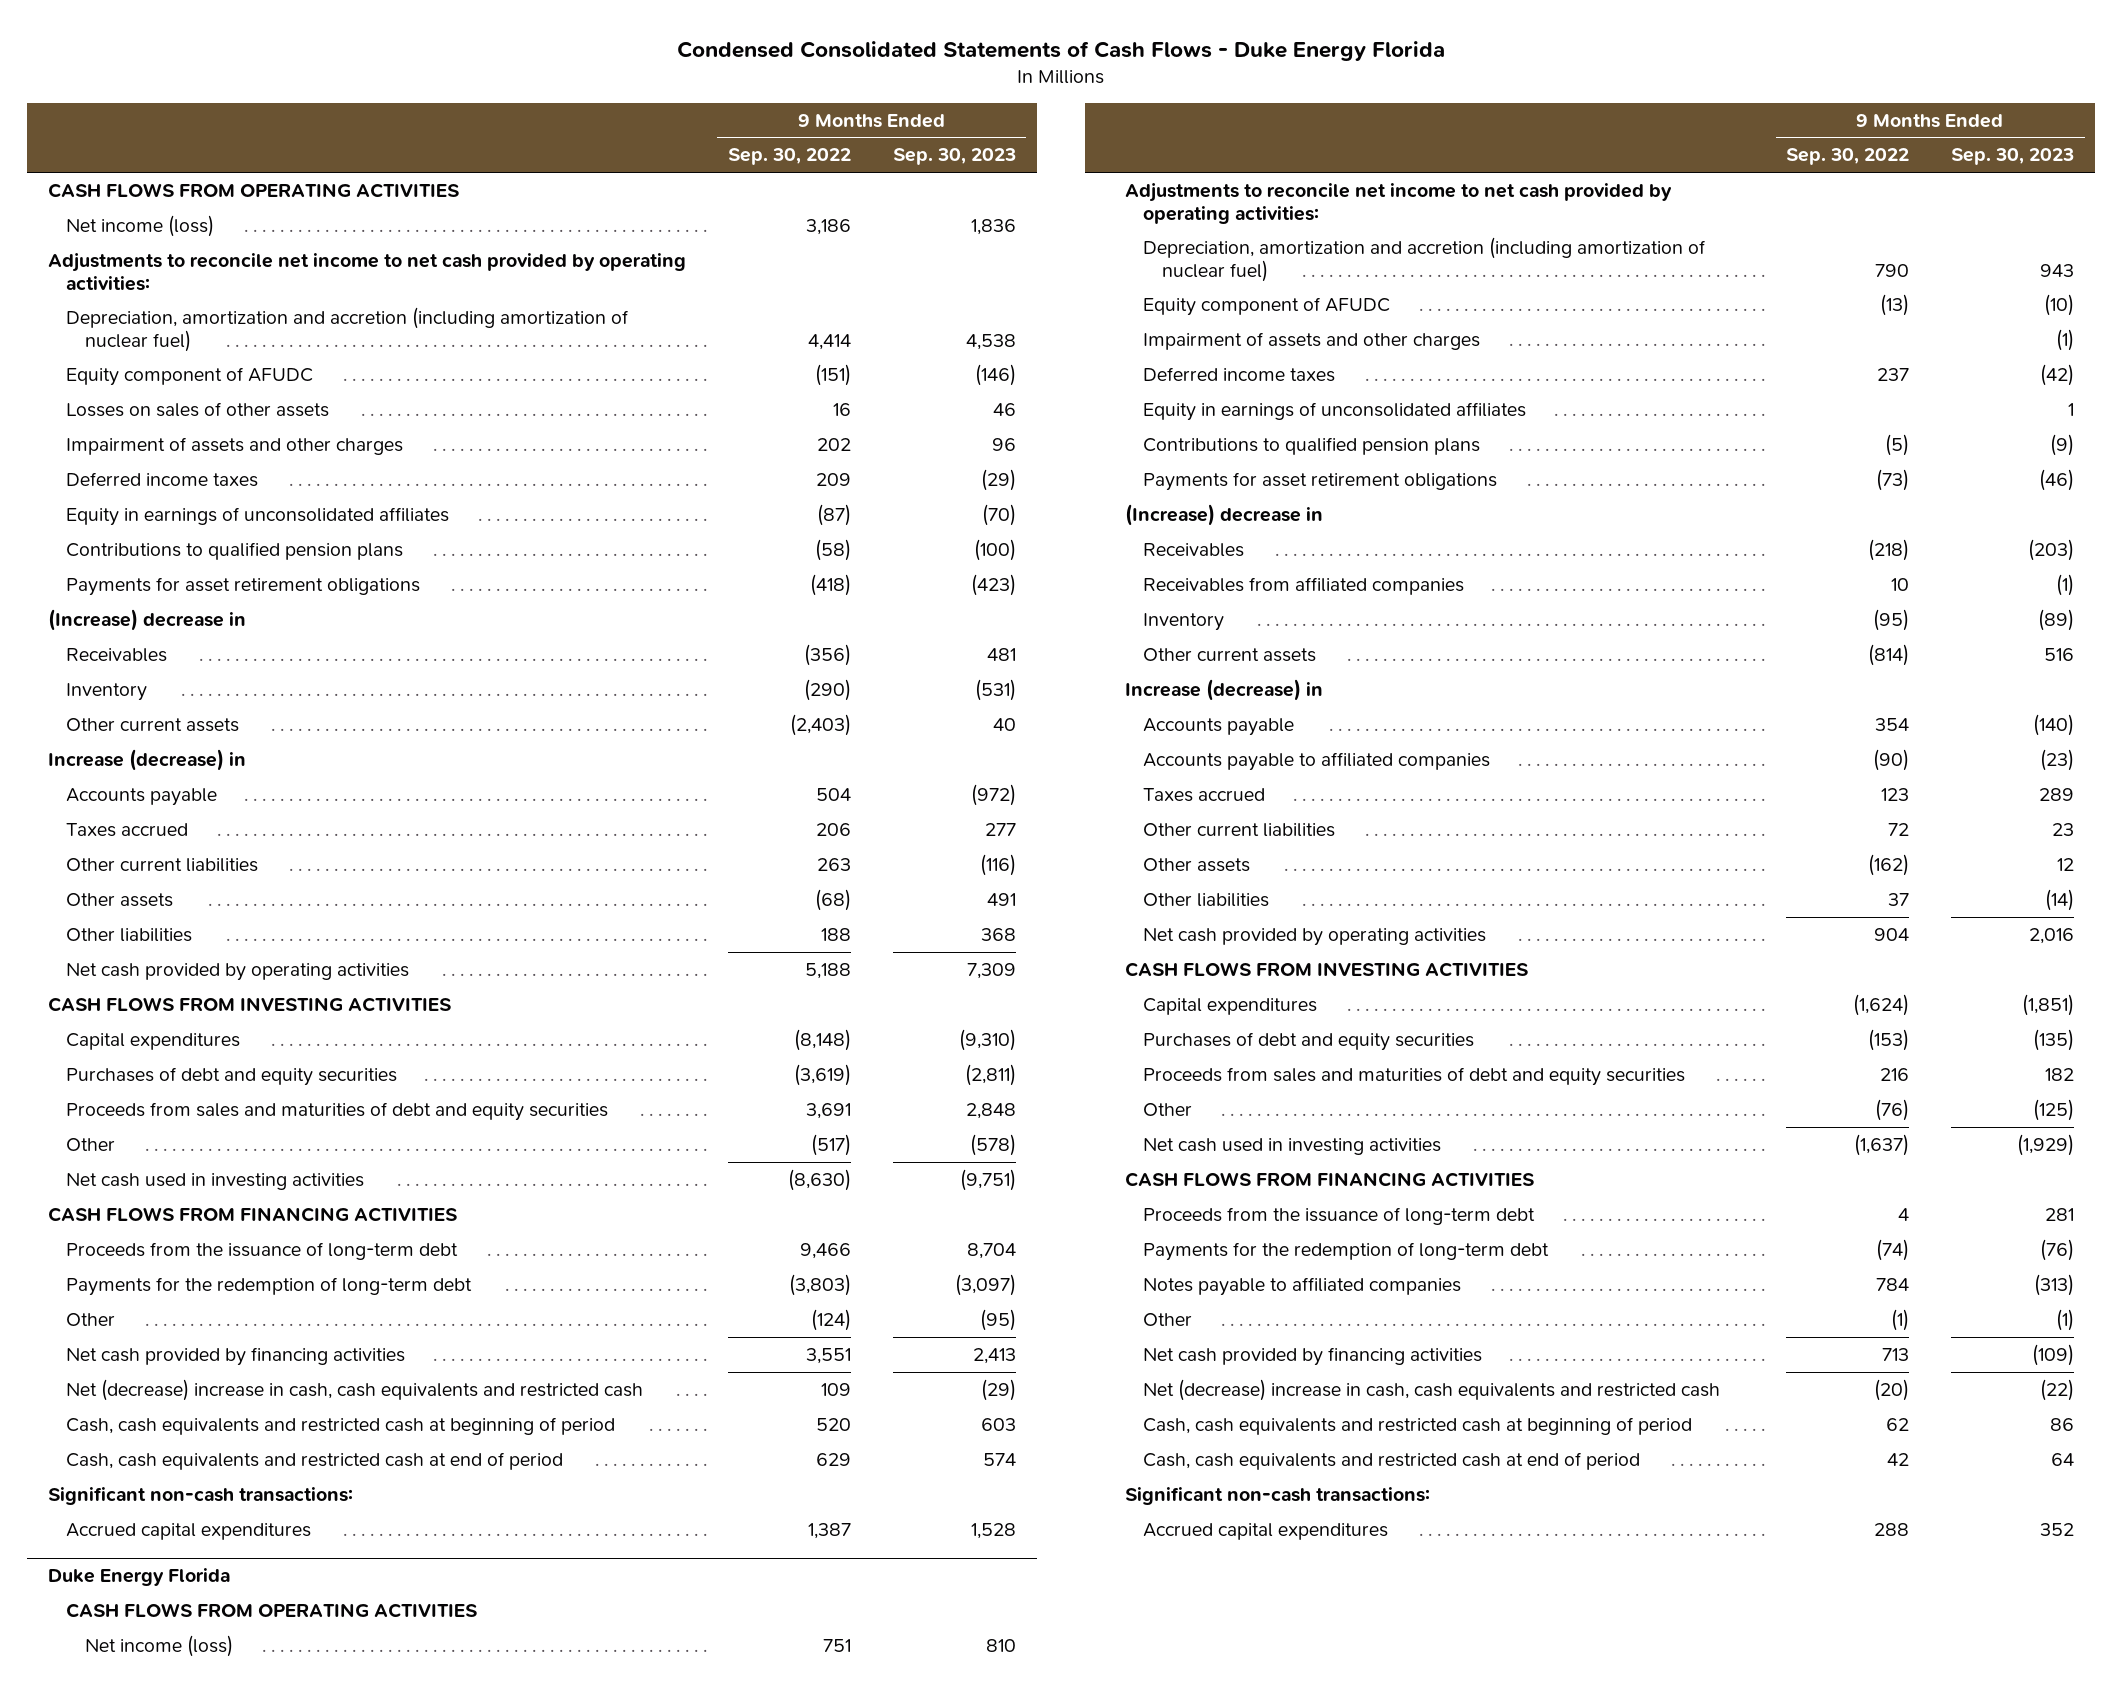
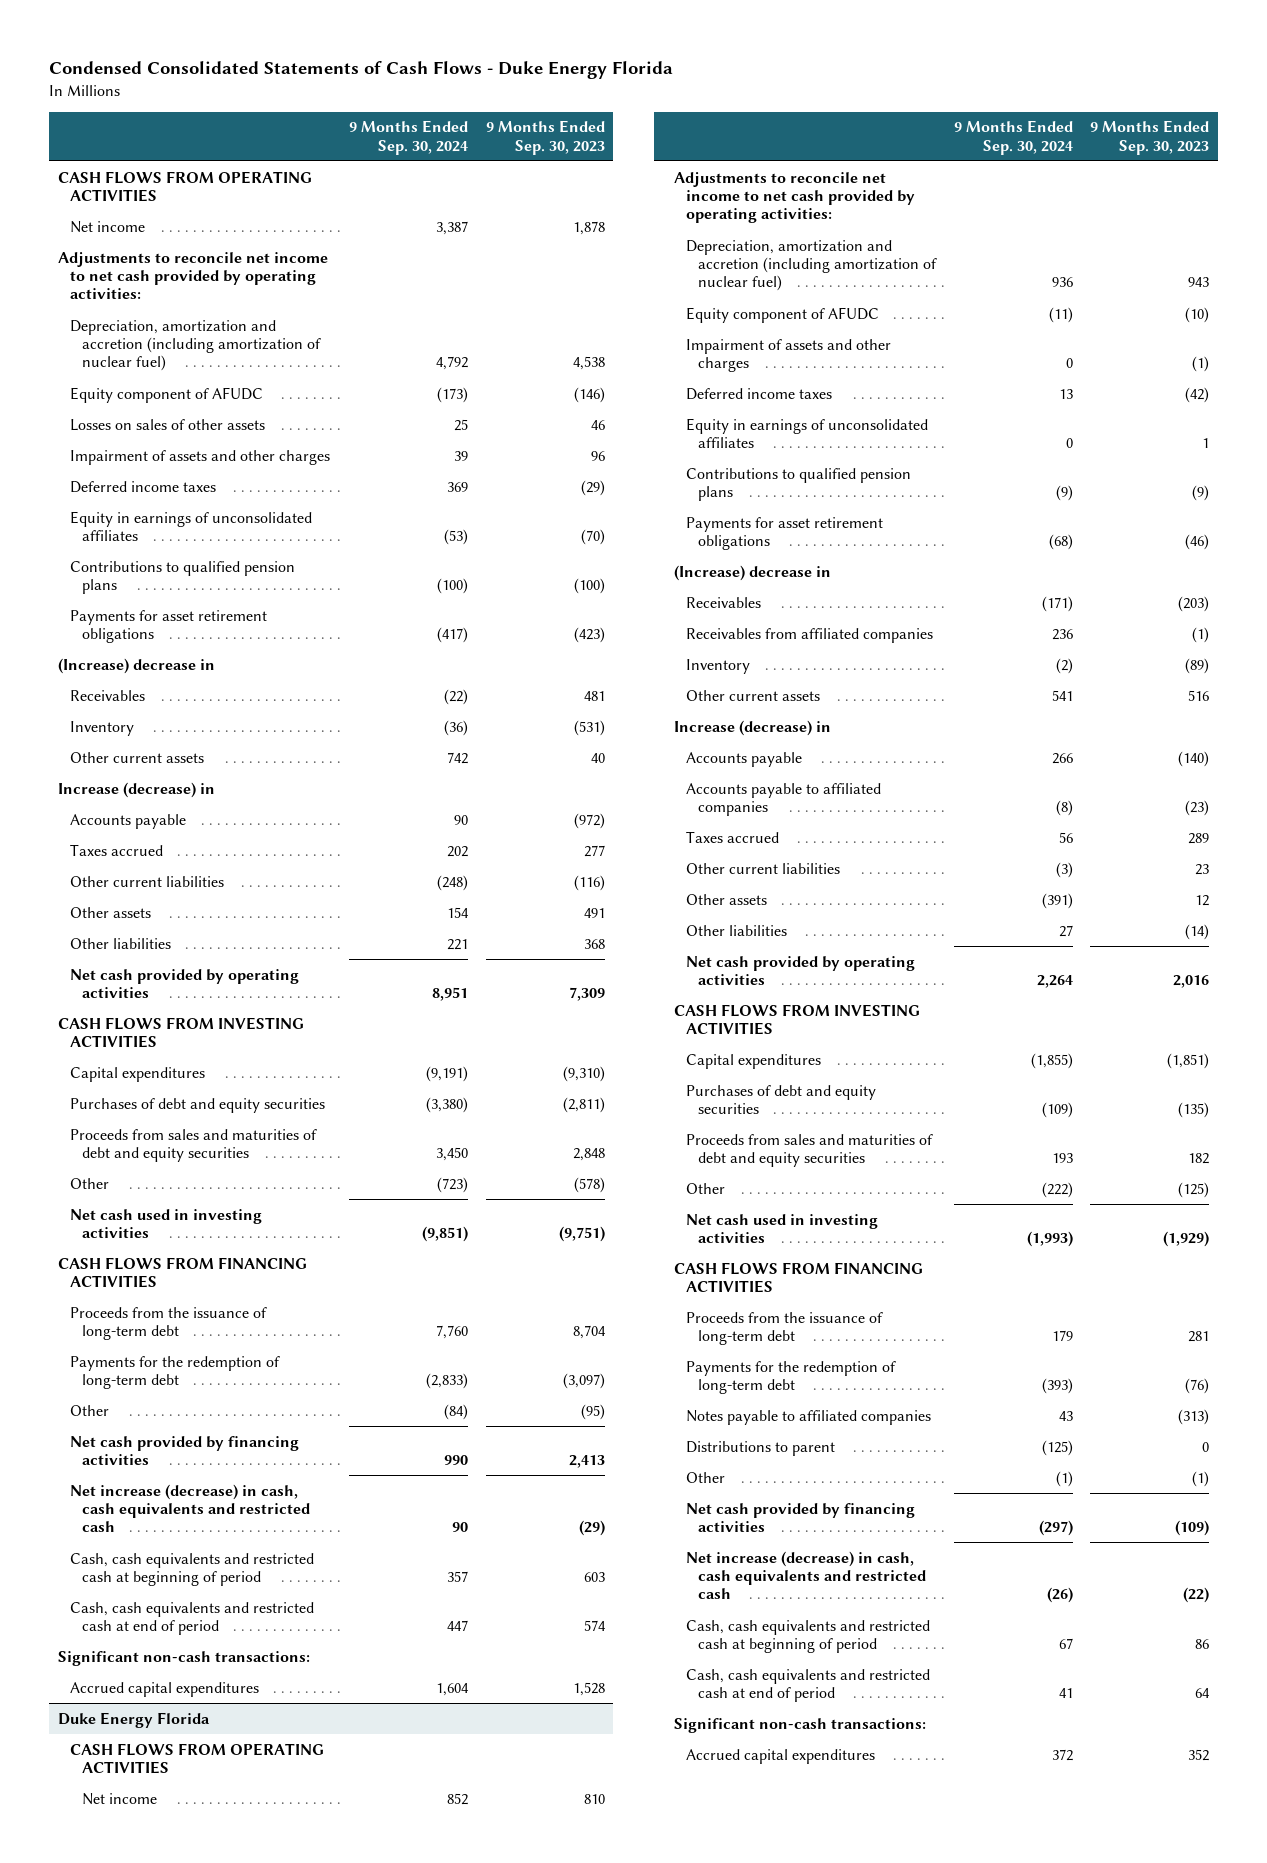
- | 9 Months Ended Sep. 30, 2022 | 9 Months Ended Sep. 30, 2023
+ | 9 Months Ended Sep. 30, 2024 | 9 Months Ended Sep. 30, 2023
- Net income (loss) | 3,186 | 1,836
+ Net income | 3,387 | 1,878
- Net (decrease) increase in cash, cash equivalents and restricted cash | 109 | (29)
+ Net increase (decrease) in cash, cash equivalents and restricted cash | 90 | (29)
@ Duke Energy Florida
- Net income (loss) | 751 | 810
+ Net income | 852 | 810
+ Distributions to parent | (125) | 0
- Net (decrease) increase in cash, cash equivalents and restricted cash | (20) | (22)
+ Net increase (decrease) in cash, cash equivalents and restricted cash | (26) | (22)

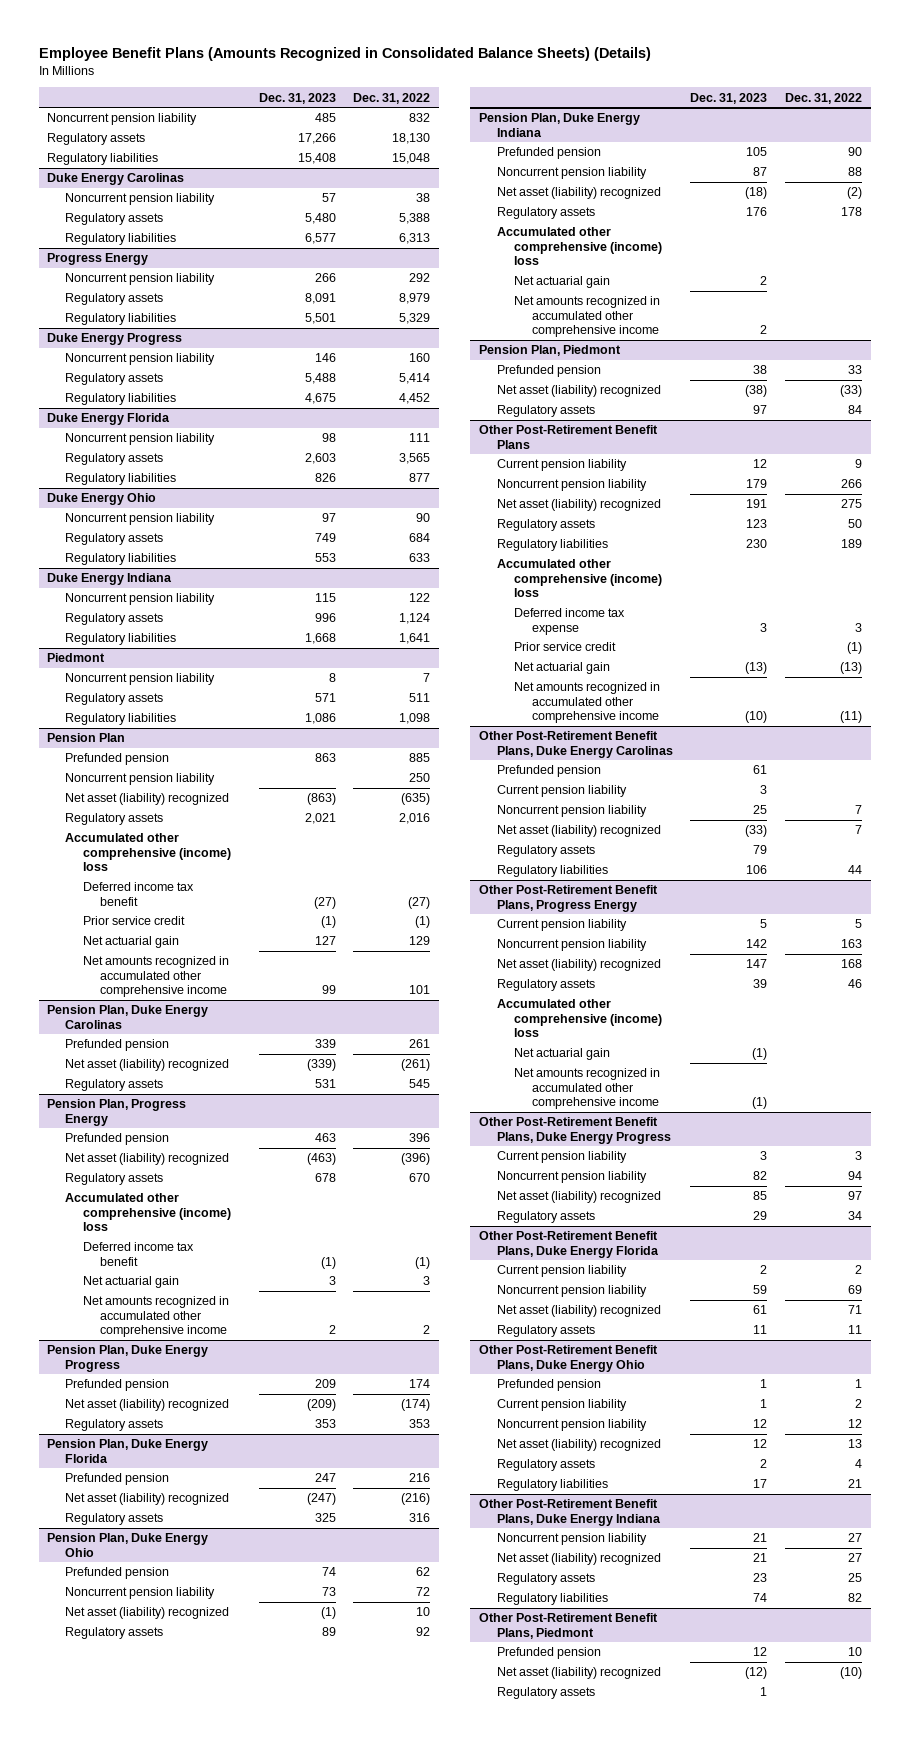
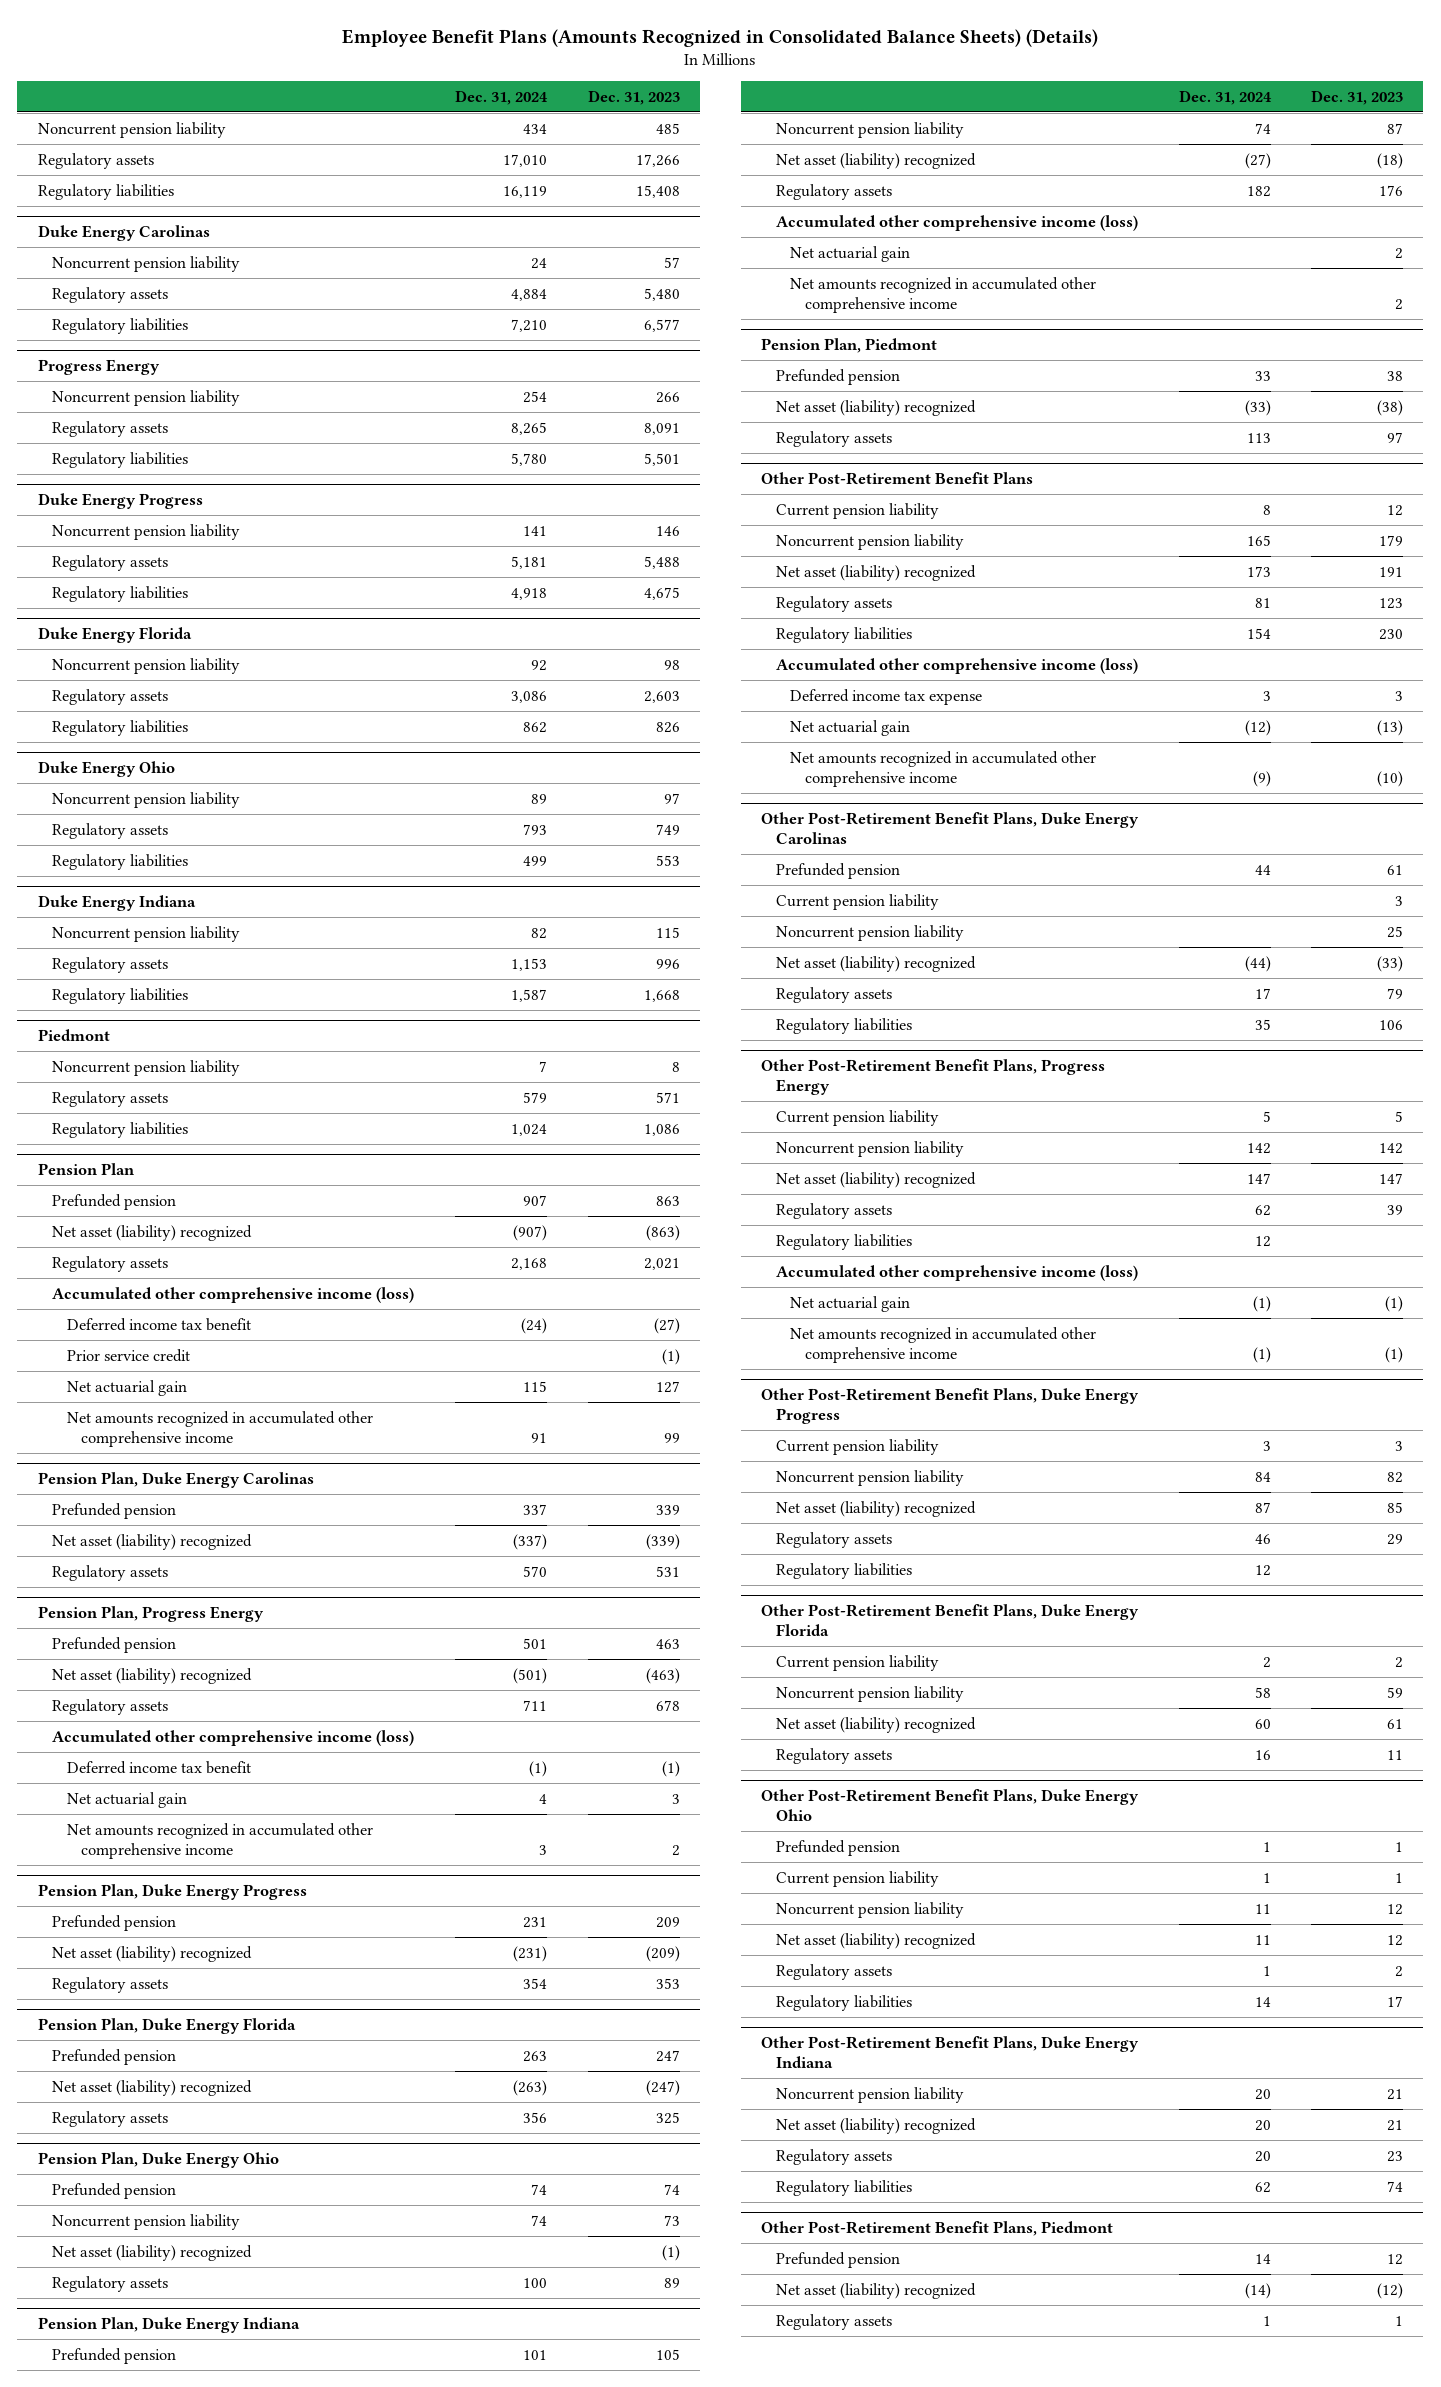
- | Dec. 31, 2023 | Dec. 31, 2022
+ | Dec. 31, 2024 | Dec. 31, 2023
@ Pension Plan
- Noncurrent pension liability | | 250
- Accumulated other comprehensive (income) loss
+ Accumulated other comprehensive income (loss)
@ Pension Plan, Progress Energy
- Accumulated other comprehensive (income) loss
+ Accumulated other comprehensive income (loss)
@ Pension Plan, Duke Energy Indiana
- Accumulated other comprehensive (income) loss
+ Accumulated other comprehensive income (loss)
@ Other Post-Retirement Benefit Plans
- Accumulated other comprehensive (income) loss
+ Accumulated other comprehensive income (loss)
- Prior service credit | | (1)
@ Other Post-Retirement Benefit Plans, Progress Energy
- Accumulated other comprehensive (income) loss
+ Regulatory liabilities | 12 |
+ Accumulated other comprehensive income (loss)
@ Other Post-Retirement Benefit Plans, Duke Energy Progress
+ Regulatory liabilities | 12 |

